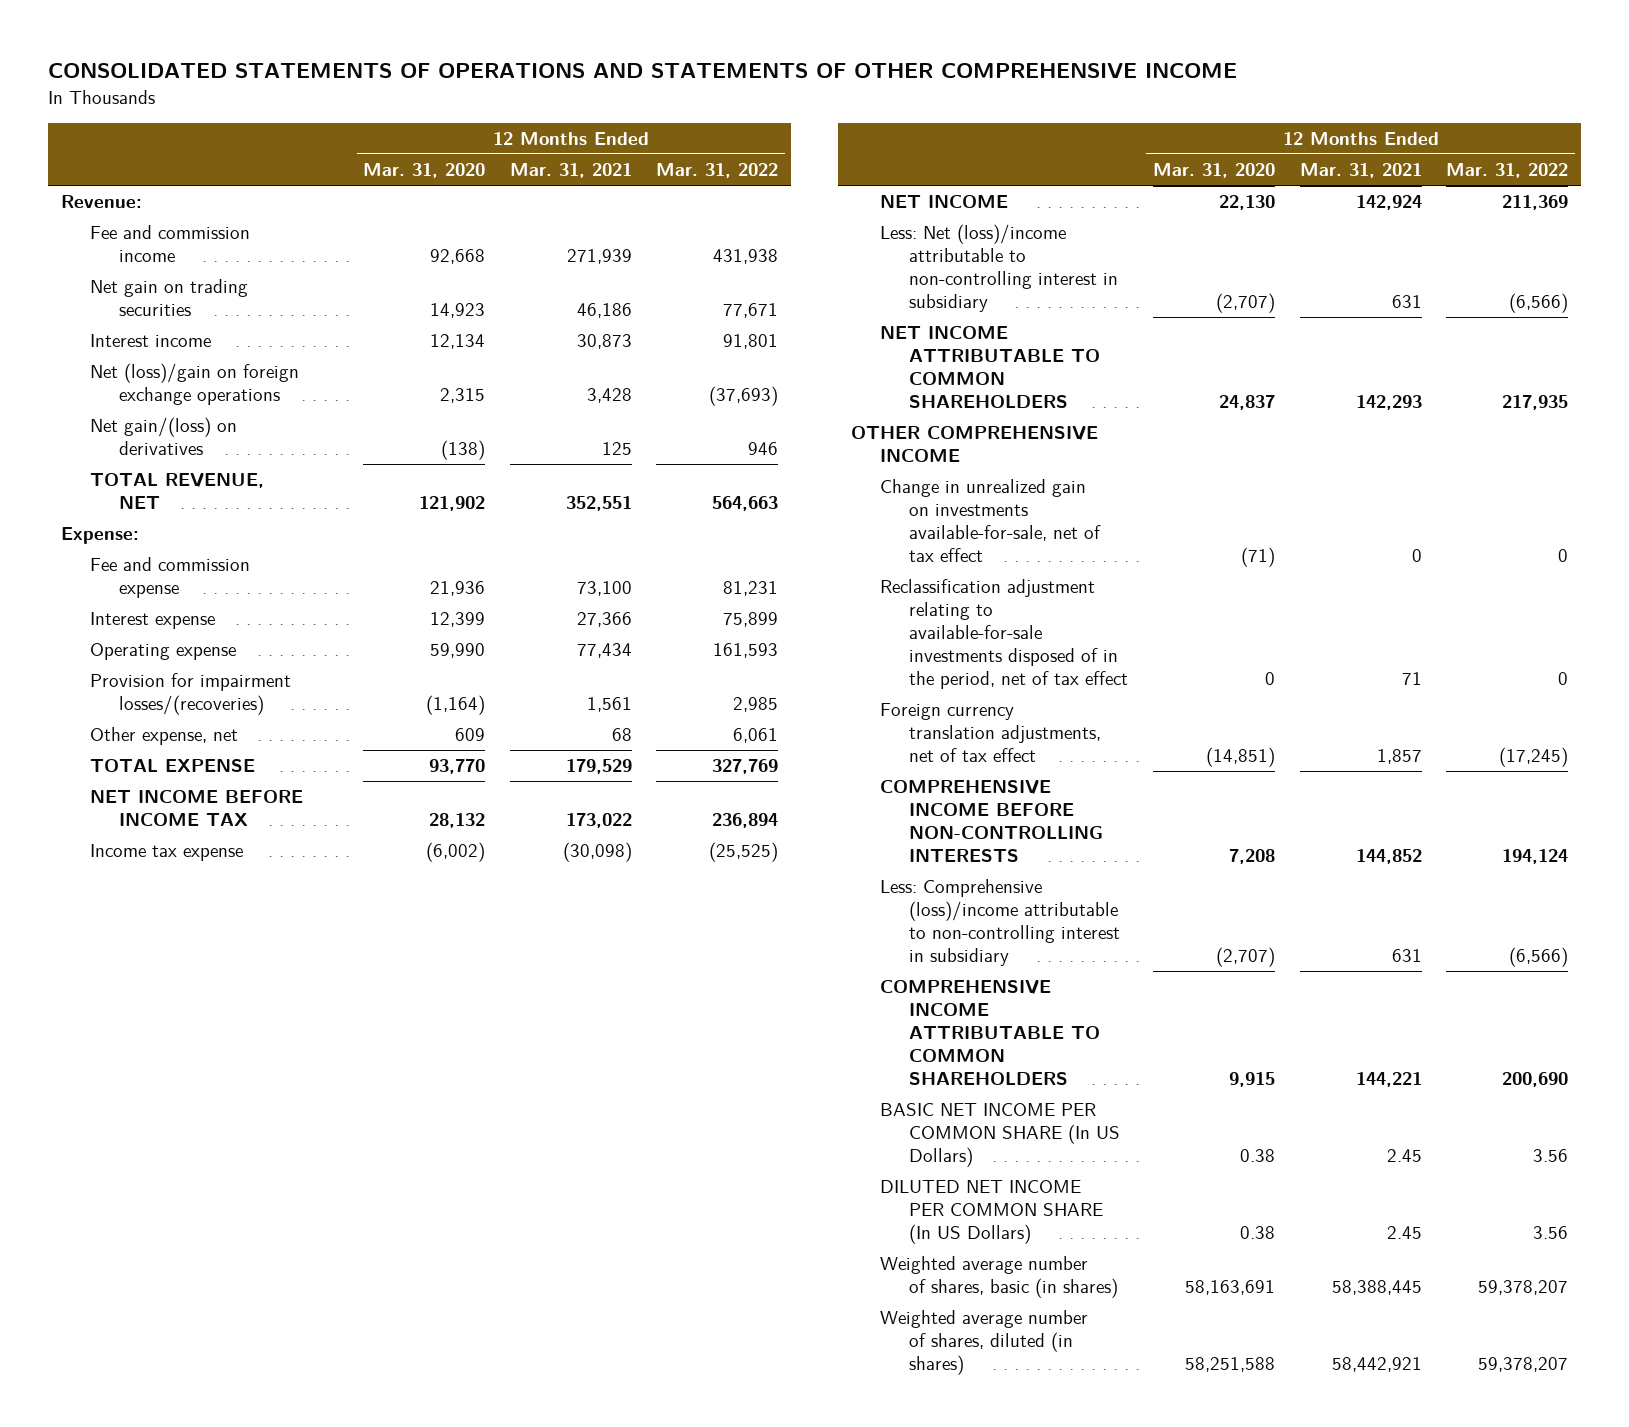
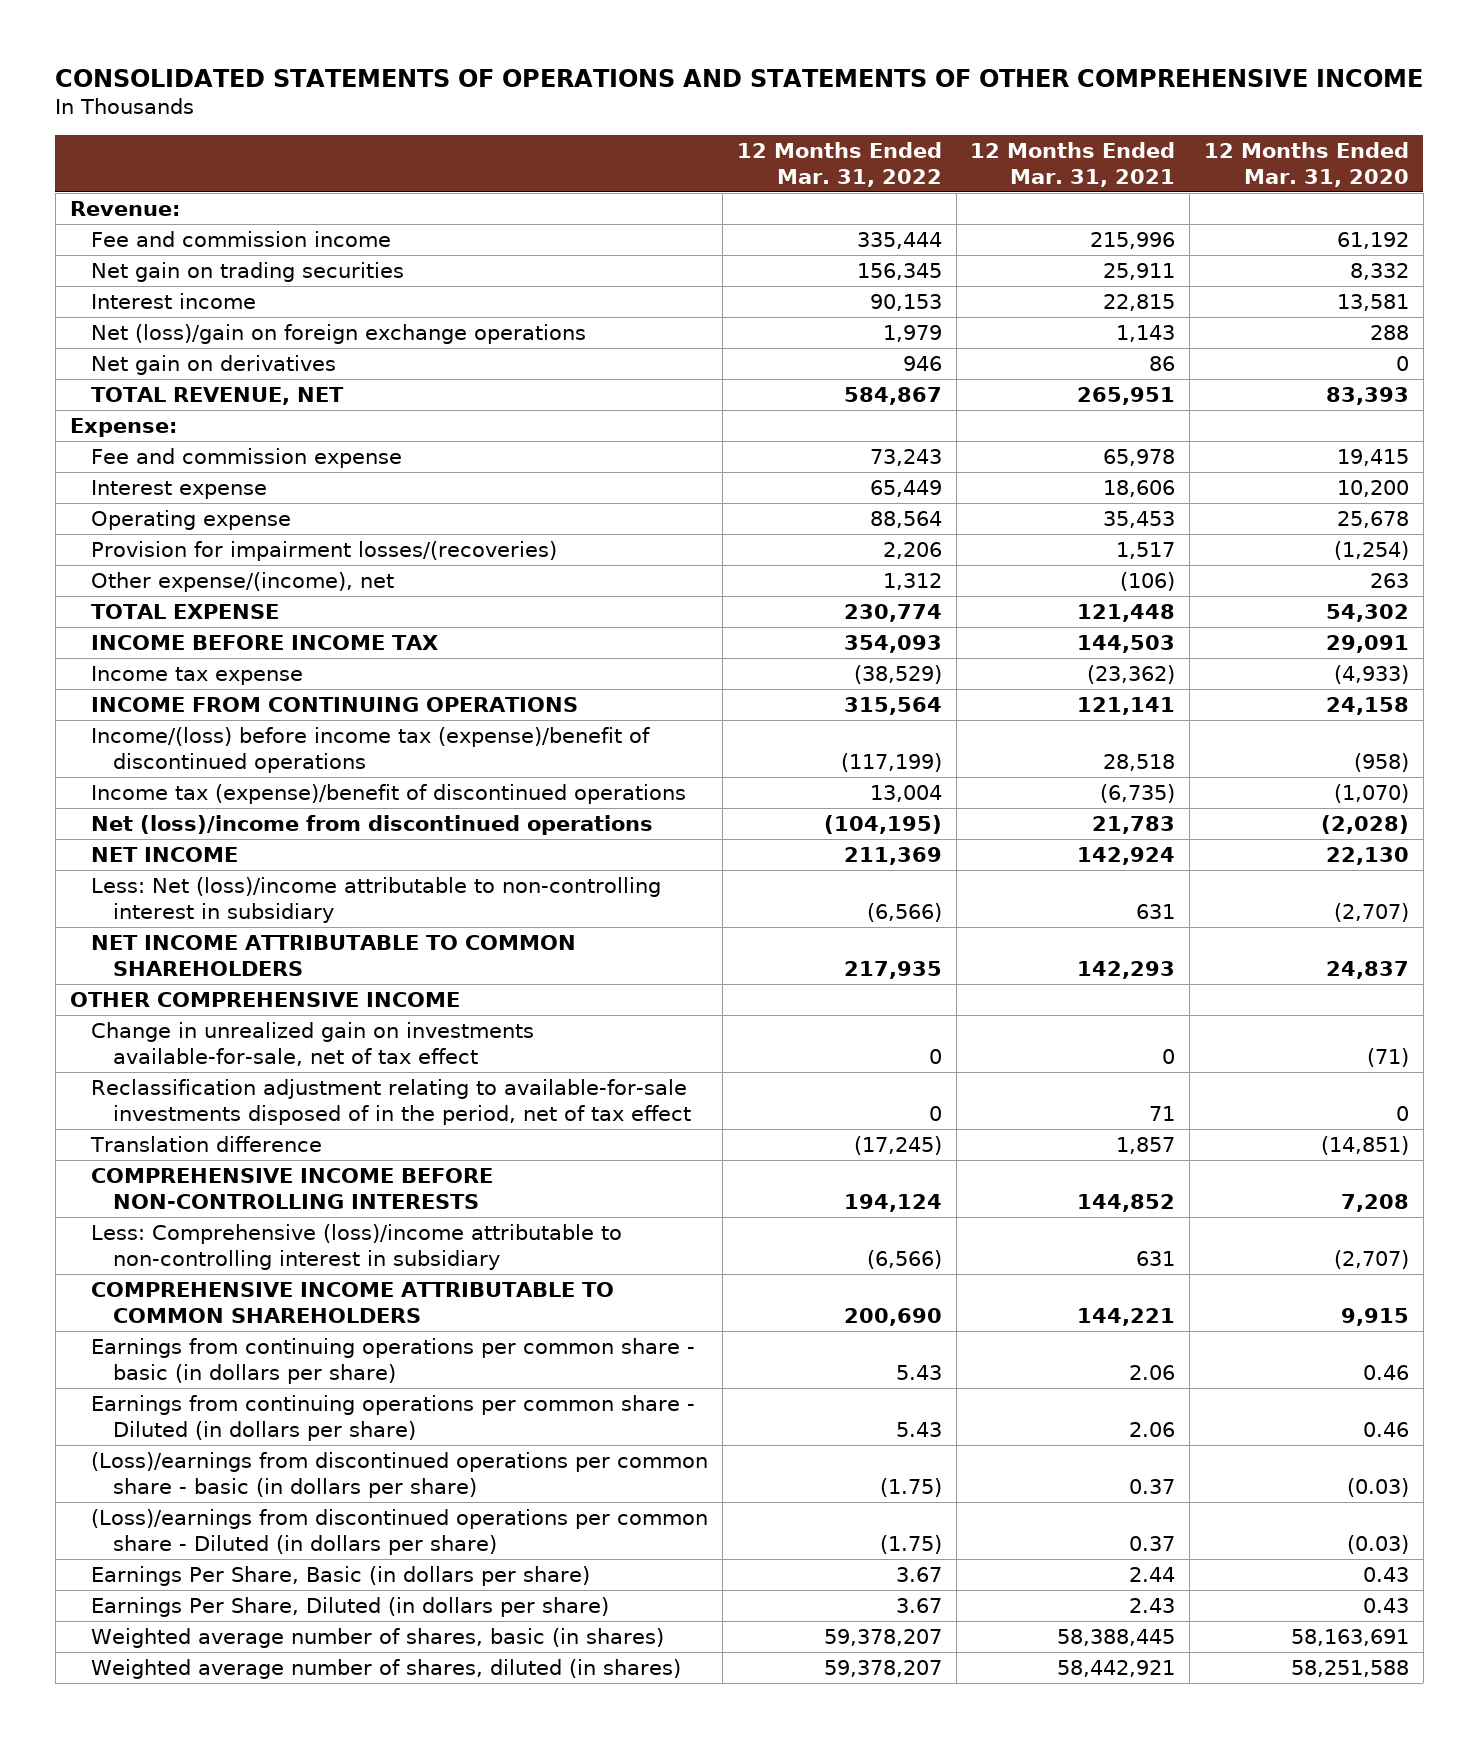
- | 12 Months Ended Mar. 31, 2020 | 12 Months Ended Mar. 31, 2021 | 12 Months Ended Mar. 31, 2022
+ | 12 Months Ended Mar. 31, 2022 | 12 Months Ended Mar. 31, 2021 | 12 Months Ended Mar. 31, 2020
- Fee and commission income | 92,668 | 271,939 | 431,938
- Net gain on trading securities | 14,923 | 46,186 | 77,671
- Interest income | 12,134 | 30,873 | 91,801
- Net (loss)/gain on foreign exchange operations | 2,315 | 3,428 | (37,693)
- Net gain/(loss) on derivatives | (138) | 125 | 946
- TOTAL REVENUE, NET | 121,902 | 352,551 | 564,663
+ Fee and commission income | 335,444 | 215,996 | 61,192
+ Net gain on trading securities | 156,345 | 25,911 | 8,332
+ Interest income | 90,153 | 22,815 | 13,581
+ Net (loss)/gain on foreign exchange operations | 1,979 | 1,143 | 288
+ Net gain on derivatives | 946 | 86 | 0
+ TOTAL REVENUE, NET | 584,867 | 265,951 | 83,393
- Fee and commission expense | 21,936 | 73,100 | 81,231
- Interest expense | 12,399 | 27,366 | 75,899
- Operating expense | 59,990 | 77,434 | 161,593
- Provision for impairment losses/(recoveries) | (1,164) | 1,561 | 2,985
- Other expense, net | 609 | 68 | 6,061
- TOTAL EXPENSE | 93,770 | 179,529 | 327,769
- NET INCOME BEFORE INCOME TAX | 28,132 | 173,022 | 236,894
- Income tax expense | (6,002) | (30,098) | (25,525)
+ Fee and commission expense | 73,243 | 65,978 | 19,415
+ Interest expense | 65,449 | 18,606 | 10,200
+ Operating expense | 88,564 | 35,453 | 25,678
+ Provision for impairment losses/(recoveries) | 2,206 | 1,517 | (1,254)
+ Other expense/(income), net | 1,312 | (106) | 263
+ TOTAL EXPENSE | 230,774 | 121,448 | 54,302
+ INCOME BEFORE INCOME TAX | 354,093 | 144,503 | 29,091
+ Income tax expense | (38,529) | (23,362) | (4,933)
+ INCOME FROM CONTINUING OPERATIONS | 315,564 | 121,141 | 24,158
+ Income/(loss) before income tax (expense)/benefit of discontinued operations | (117,199) | 28,518 | (958)
+ Income tax (expense)/benefit of discontinued operations | 13,004 | (6,735) | (1,070)
+ Net (loss)/income from discontinued operations | (104,195) | 21,783 | (2,028)
- Foreign currency translation adjustments, net of tax effect | (14,851) | 1,857 | (17,245)
+ Translation difference | (17,245) | 1,857 | (14,851)
- BASIC NET INCOME PER COMMON SHARE (In US Dollars) | 0.38 | 2.45 | 3.56
- DILUTED NET INCOME PER COMMON SHARE (In US Dollars) | 0.38 | 2.45 | 3.56
+ Earnings from continuing operations per common share - basic (in dollars per share) | 5.43 | 2.06 | 0.46
+ Earnings from continuing operations per common share - Diluted (in dollars per share) | 5.43 | 2.06 | 0.46
+ (Loss)/earnings from discontinued operations per common share - basic (in dollars per share) | (1.75) | 0.37 | (0.03)
+ (Loss)/earnings from discontinued operations per common share - Diluted (in dollars per share) | (1.75) | 0.37 | (0.03)
+ Earnings Per Share, Basic (in dollars per share) | 3.67 | 2.44 | 0.43
+ Earnings Per Share, Diluted (in dollars per share) | 3.67 | 2.43 | 0.43

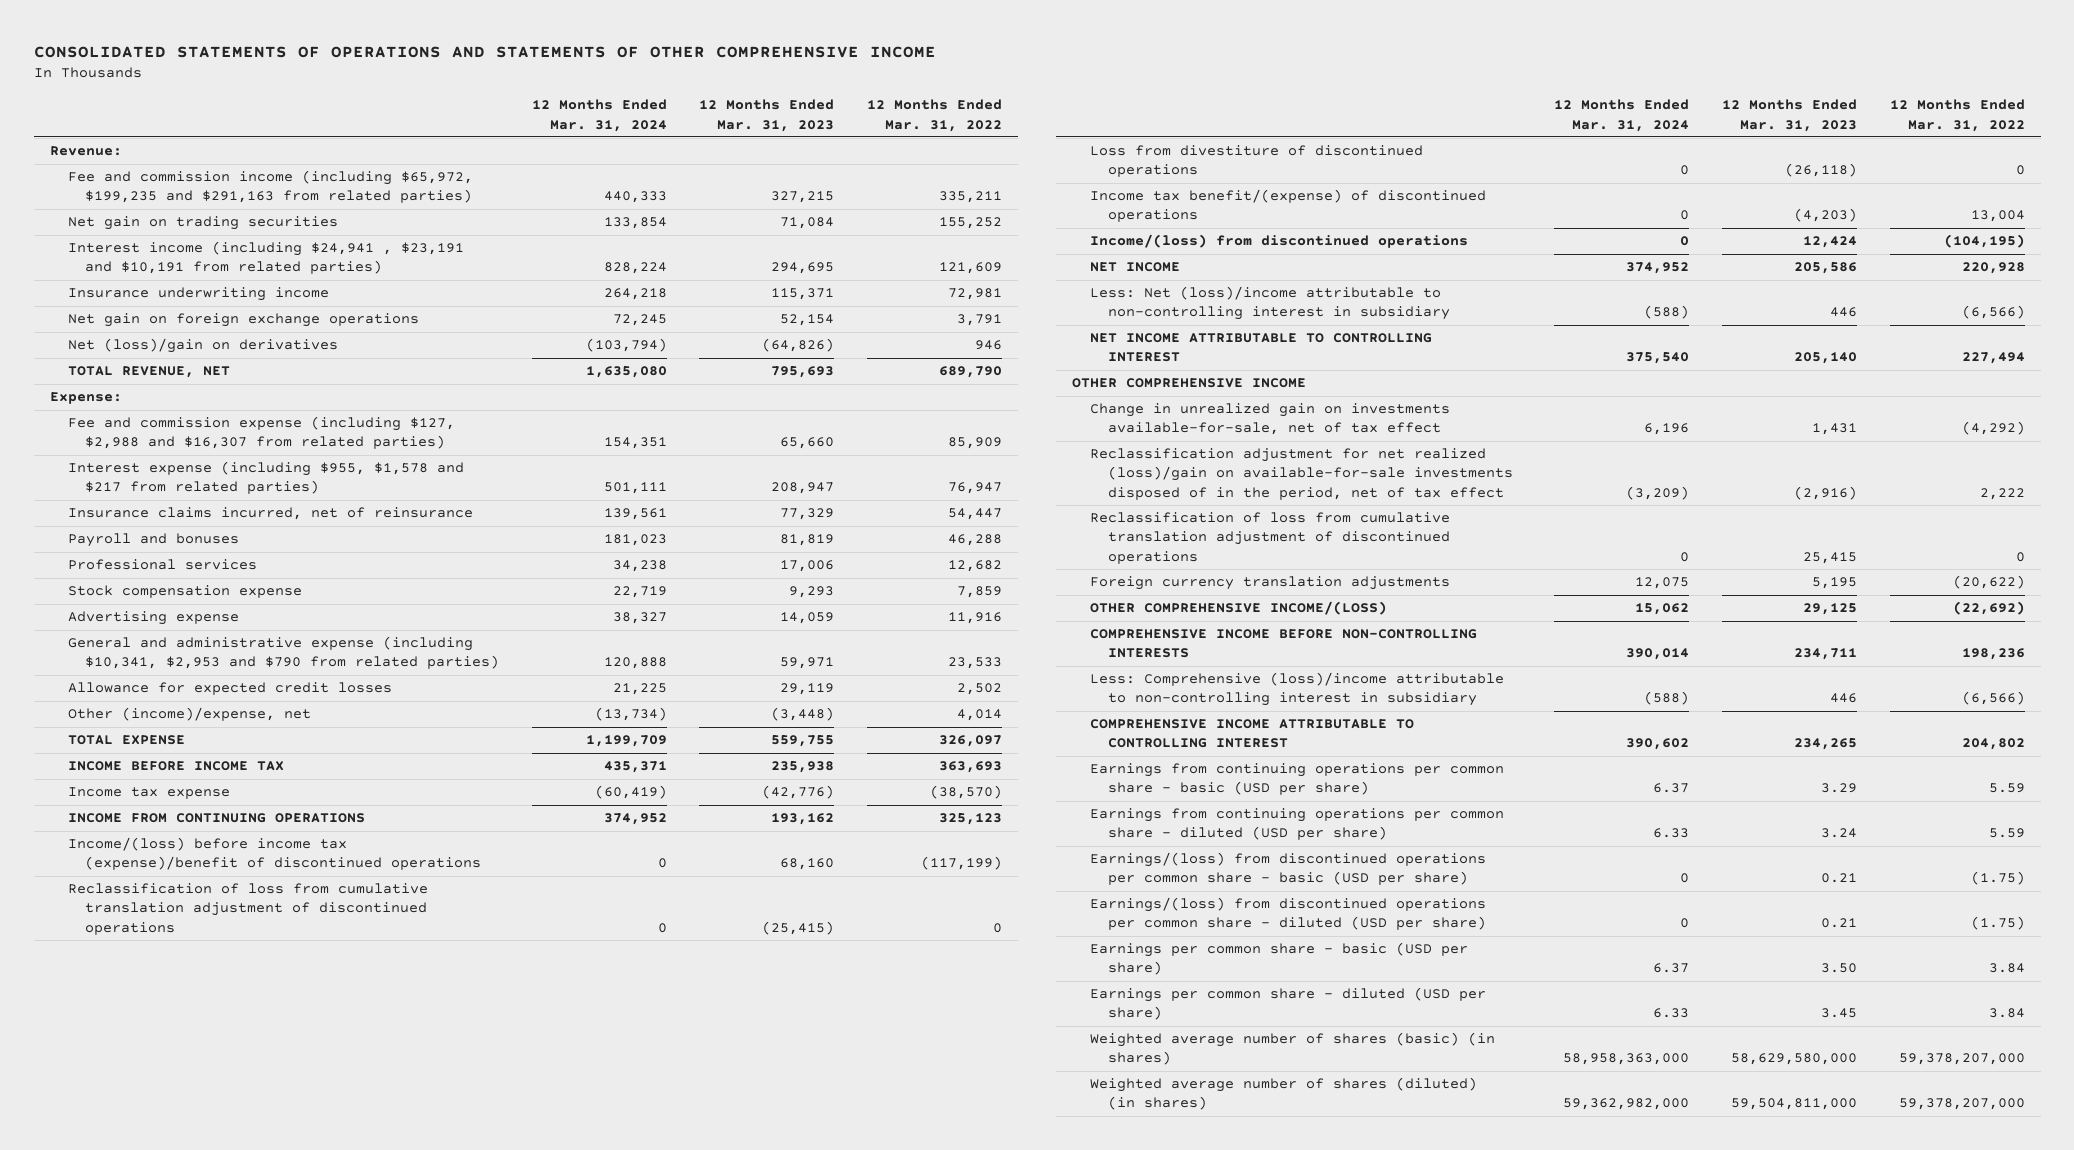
- | 12 Months Ended Mar. 31, 2022 | 12 Months Ended Mar. 31, 2021 | 12 Months Ended Mar. 31, 2020
+ | 12 Months Ended Mar. 31, 2024 | 12 Months Ended Mar. 31, 2023 | 12 Months Ended Mar. 31, 2022
- Fee and commission income | 335,444 | 215,996 | 61,192
- Net gain on trading securities | 156,345 | 25,911 | 8,332
- Interest income | 90,153 | 22,815 | 13,581
- Net (loss)/gain on foreign exchange operations | 1,979 | 1,143 | 288
- Net gain on derivatives | 946 | 86 | 0
- TOTAL REVENUE, NET | 584,867 | 265,951 | 83,393
+ Fee and commission income (including $65,972, $199,235 and $291,163 from related parties) | 440,333 | 327,215 | 335,211
+ Net gain on trading securities | 133,854 | 71,084 | 155,252
+ Interest income (including $24,941 , $23,191 and $10,191 from related parties) | 828,224 | 294,695 | 121,609
+ Insurance underwriting income | 264,218 | 115,371 | 72,981
+ Net gain on foreign exchange operations | 72,245 | 52,154 | 3,791
+ Net (loss)/gain on derivatives | (103,794) | (64,826) | 946
+ TOTAL REVENUE, NET | 1,635,080 | 795,693 | 689,790
- Fee and commission expense | 73,243 | 65,978 | 19,415
- Interest expense | 65,449 | 18,606 | 10,200
- Operating expense | 88,564 | 35,453 | 25,678
- Provision for impairment losses/(recoveries) | 2,206 | 1,517 | (1,254)
- Other expense/(income), net | 1,312 | (106) | 263
- TOTAL EXPENSE | 230,774 | 121,448 | 54,302
- INCOME BEFORE INCOME TAX | 354,093 | 144,503 | 29,091
- Income tax expense | (38,529) | (23,362) | (4,933)
- INCOME FROM CONTINUING OPERATIONS | 315,564 | 121,141 | 24,158
+ Fee and commission expense (including $127, $2,988 and $16,307 from related parties) | 154,351 | 65,660 | 85,909
+ Interest expense (including $955, $1,578 and $217 from related parties) | 501,111 | 208,947 | 76,947
+ Insurance claims incurred, net of reinsurance | 139,561 | 77,329 | 54,447
+ Payroll and bonuses | 181,023 | 81,819 | 46,288
+ Professional services | 34,238 | 17,006 | 12,682
+ Stock compensation expense | 22,719 | 9,293 | 7,859
+ Advertising expense | 38,327 | 14,059 | 11,916
+ General and administrative expense (including $10,341, $2,953 and $790 from related parties) | 120,888 | 59,971 | 23,533
+ Allowance for expected credit losses | 21,225 | 29,119 | 2,502
+ Other (income)/expense, net | (13,734) | (3,448) | 4,014
+ TOTAL EXPENSE | 1,199,709 | 559,755 | 326,097
+ INCOME BEFORE INCOME TAX | 435,371 | 235,938 | 363,693
+ Income tax expense | (60,419) | (42,776) | (38,570)
+ INCOME FROM CONTINUING OPERATIONS | 374,952 | 193,162 | 325,123
- Income tax (expense)/benefit of discontinued operations | 13,004 | (6,735) | (1,070)
- Net (loss)/income from discontinued operations | (104,195) | 21,783 | (2,028)
- NET INCOME | 211,369 | 142,924 | 22,130
+ Reclassification of loss from cumulative translation adjustment of discontinued operations | 0 | (25,415) | 0
+ Loss from divestiture of discontinued operations | 0 | (26,118) | 0
+ Income tax benefit/(expense) of discontinued operations | 0 | (4,203) | 13,004
+ Income/(loss) from discontinued operations | 0 | 12,424 | (104,195)
+ NET INCOME | 374,952 | 205,586 | 220,928
- NET INCOME ATTRIBUTABLE TO COMMON SHAREHOLDERS | 217,935 | 142,293 | 24,837
+ NET INCOME ATTRIBUTABLE TO CONTROLLING INTEREST | 375,540 | 205,140 | 227,494
- Change in unrealized gain on investments available-for-sale, net of tax effect | 0 | 0 | (71)
- Reclassification adjustment relating to available-for-sale investments disposed of in the period, net of tax effect | 0 | 71 | 0
- Translation difference | (17,245) | 1,857 | (14,851)
- COMPREHENSIVE INCOME BEFORE NON-CONTROLLING INTERESTS | 194,124 | 144,852 | 7,208
+ Change in unrealized gain on investments available-for-sale, net of tax effect | 6,196 | 1,431 | (4,292)
+ Reclassification adjustment for net realized (loss)/gain on available-for-sale investments disposed of in the period, net of tax effect | (3,209) | (2,916) | 2,222
+ Reclassification of loss from cumulative translation adjustment of discontinued operations | 0 | 25,415 | 0
+ Foreign currency translation adjustments | 12,075 | 5,195 | (20,622)
+ OTHER COMPREHENSIVE INCOME/(LOSS) | 15,062 | 29,125 | (22,692)
+ COMPREHENSIVE INCOME BEFORE NON-CONTROLLING INTERESTS | 390,014 | 234,711 | 198,236
- COMPREHENSIVE INCOME ATTRIBUTABLE TO COMMON SHAREHOLDERS | 200,690 | 144,221 | 9,915
- Earnings from continuing operations per common share - basic (in dollars per share) | 5.43 | 2.06 | 0.46
- Earnings from continuing operations per common share - Diluted (in dollars per share) | 5.43 | 2.06 | 0.46
- (Loss)/earnings from discontinued operations per common share - basic (in dollars per share) | (1.75) | 0.37 | (0.03)
- (Loss)/earnings from discontinued operations per common share - Diluted (in dollars per share) | (1.75) | 0.37 | (0.03)
- Earnings Per Share, Basic (in dollars per share) | 3.67 | 2.44 | 0.43
- Earnings Per Share, Diluted (in dollars per share) | 3.67 | 2.43 | 0.43
- Weighted average number of shares, basic (in shares) | 59,378,207 | 58,388,445 | 58,163,691
- Weighted average number of shares, diluted (in shares) | 59,378,207 | 58,442,921 | 58,251,588
+ COMPREHENSIVE INCOME ATTRIBUTABLE TO CONTROLLING INTEREST | 390,602 | 234,265 | 204,802
+ Earnings from continuing operations per common share - basic (USD per share) | 6.37 | 3.29 | 5.59
+ Earnings from continuing operations per common share - diluted (USD per share) | 6.33 | 3.24 | 5.59
+ Earnings/(loss) from discontinued operations per common share - basic (USD per share) | 0 | 0.21 | (1.75)
+ Earnings/(loss) from discontinued operations per common share - diluted (USD per share) | 0 | 0.21 | (1.75)
+ Earnings per common share - basic (USD per share) | 6.37 | 3.50 | 3.84
+ Earnings per common share - diluted (USD per share) | 6.33 | 3.45 | 3.84
+ Weighted average number of shares (basic) (in shares) | 58,958,363,000 | 58,629,580,000 | 59,378,207,000
+ Weighted average number of shares (diluted) (in shares) | 59,362,982,000 | 59,504,811,000 | 59,378,207,000

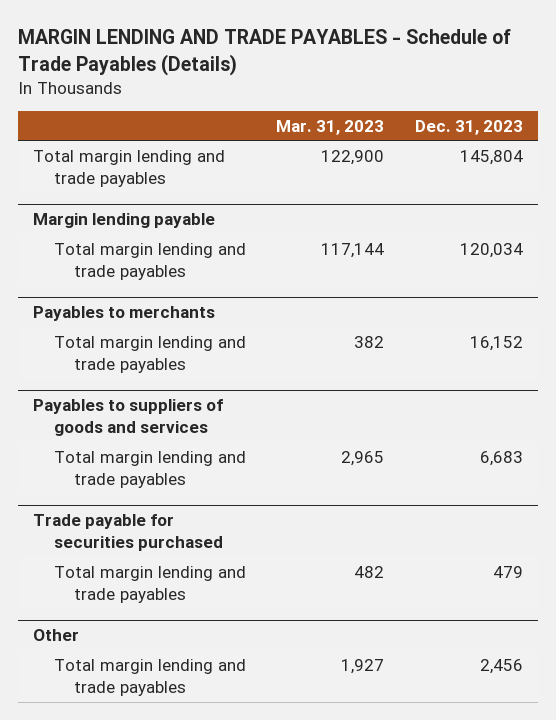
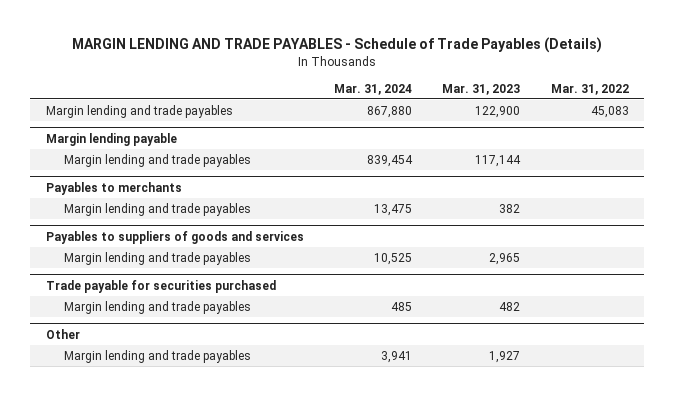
- | Mar. 31, 2023 | Dec. 31, 2023
+ | Mar. 31, 2024 | Mar. 31, 2023 | Mar. 31, 2022
- Total margin lending and trade payables | 122,900 | 145,804
+ Margin lending and trade payables | 867,880 | 122,900 | 45,083
@ Margin lending payable
- Total margin lending and trade payables | 117,144 | 120,034
+ Margin lending and trade payables | 839,454 | 117,144 |
@ Payables to merchants
- Total margin lending and trade payables | 382 | 16,152
+ Margin lending and trade payables | 13,475 | 382 |
@ Payables to suppliers of goods and services
- Total margin lending and trade payables | 2,965 | 6,683
+ Margin lending and trade payables | 10,525 | 2,965 |
@ Trade payable for securities purchased
- Total margin lending and trade payables | 482 | 479
+ Margin lending and trade payables | 485 | 482 |
@ Other
- Total margin lending and trade payables | 1,927 | 2,456
+ Margin lending and trade payables | 3,941 | 1,927 |

